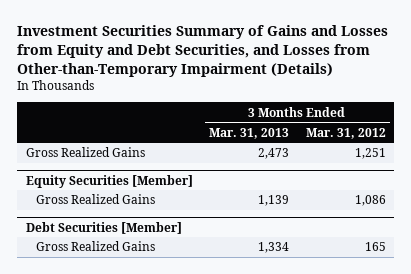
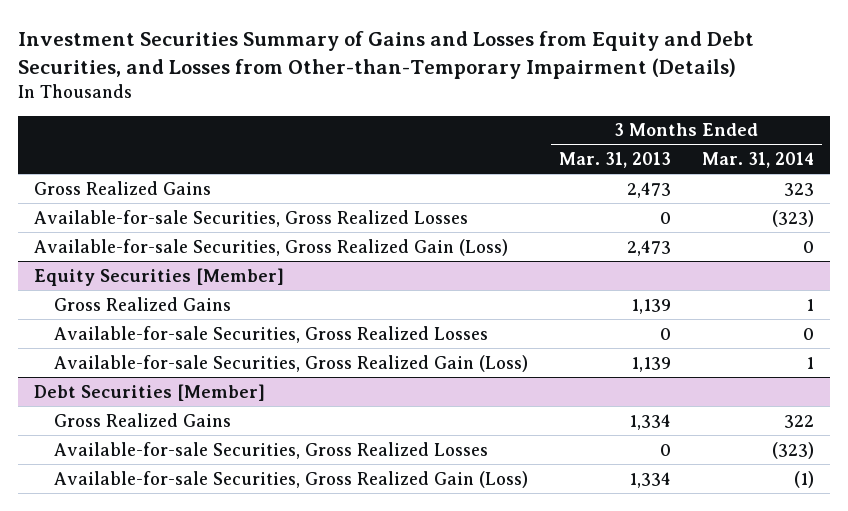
- | 3 Months Ended Mar. 31, 2013 | 3 Months Ended Mar. 31, 2012
+ | 3 Months Ended Mar. 31, 2013 | 3 Months Ended Mar. 31, 2014
+ Available-for-sale Securities, Gross Realized Losses | 0 | (323)
+ Available-for-sale Securities, Gross Realized Gain (Loss) | 2,473 | 0
@ Equity Securities [Member]
+ Available-for-sale Securities, Gross Realized Losses | 0 | 0
+ Available-for-sale Securities, Gross Realized Gain (Loss) | 1,139 | 1
@ Debt Securities [Member]
+ Available-for-sale Securities, Gross Realized Losses | 0 | (323)
+ Available-for-sale Securities, Gross Realized Gain (Loss) | 1,334 | (1)

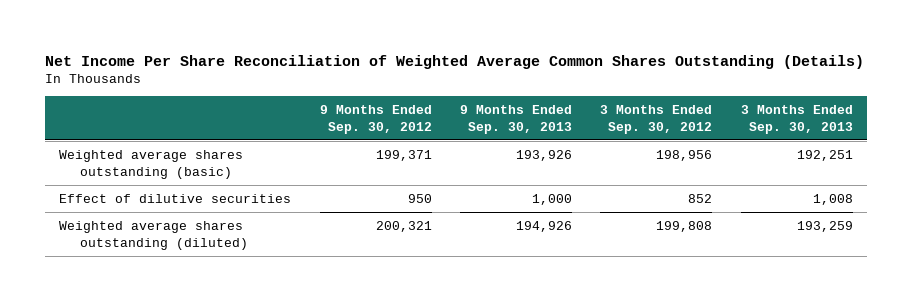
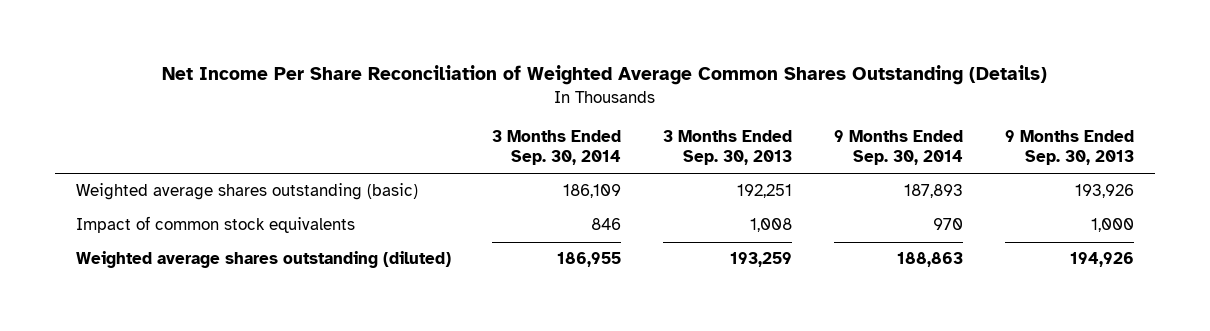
- | 9 Months Ended Sep. 30, 2012 | 9 Months Ended Sep. 30, 2013 | 3 Months Ended Sep. 30, 2012 | 3 Months Ended Sep. 30, 2013
+ | 3 Months Ended Sep. 30, 2014 | 3 Months Ended Sep. 30, 2013 | 9 Months Ended Sep. 30, 2014 | 9 Months Ended Sep. 30, 2013
- Effect of dilutive securities | 950 | 1,000 | 852 | 1,008
+ Impact of common stock equivalents | 846 | 1,008 | 970 | 1,000

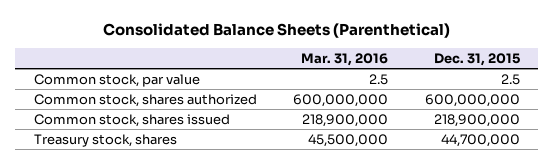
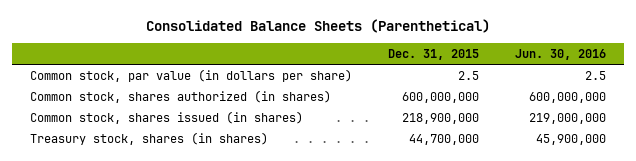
- | Mar. 31, 2016 | Dec. 31, 2015
+ | Dec. 31, 2015 | Jun. 30, 2016
- Common stock, par value | 2.5 | 2.5
- Common stock, shares authorized | 600,000,000 | 600,000,000
- Common stock, shares issued | 218,900,000 | 218,900,000
- Treasury stock, shares | 45,500,000 | 44,700,000
+ Common stock, par value (in dollars per share) | 2.5 | 2.5
+ Common stock, shares authorized (in shares) | 600,000,000 | 600,000,000
+ Common stock, shares issued (in shares) | 218,900,000 | 219,000,000
+ Treasury stock, shares (in shares) | 44,700,000 | 45,900,000

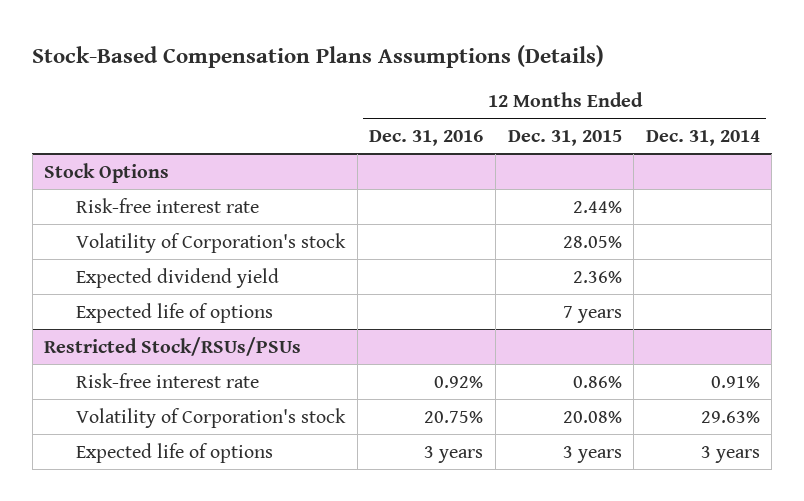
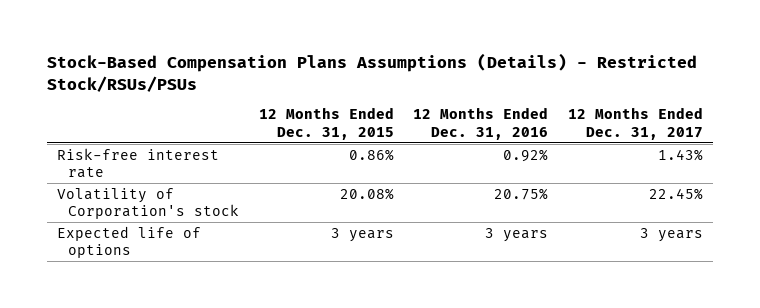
- Stock-Based Compensation Plans Assumptions (Details)
+ Stock-Based Compensation Plans Assumptions (Details) - Restricted Stock/RSUs/PSUs
- | 12 Months Ended Dec. 31, 2016 | 12 Months Ended Dec. 31, 2015 | 12 Months Ended Dec. 31, 2014
+ | 12 Months Ended Dec. 31, 2015 | 12 Months Ended Dec. 31, 2016 | 12 Months Ended Dec. 31, 2017
- Stock Options
- Risk-free interest rate | | 2.44% |
- Volatility of Corporation's stock | | 28.05% |
- Expected dividend yield | | 2.36% |
- Expected life of options | | 7 years |
- Restricted Stock/RSUs/PSUs

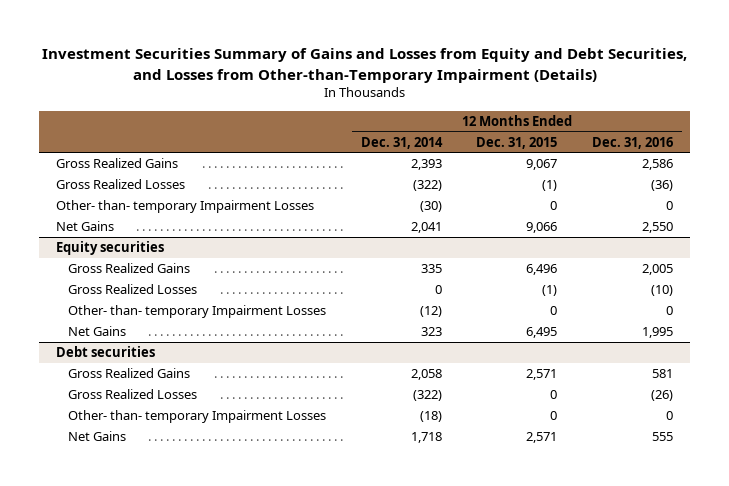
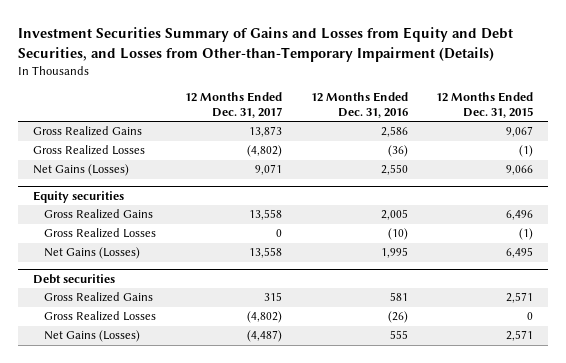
- | 12 Months Ended Dec. 31, 2014 | 12 Months Ended Dec. 31, 2015 | 12 Months Ended Dec. 31, 2016
+ | 12 Months Ended Dec. 31, 2017 | 12 Months Ended Dec. 31, 2016 | 12 Months Ended Dec. 31, 2015
- Other- than- temporary Impairment Losses | (30) | 0 | 0
- Net Gains | 2,041 | 9,066 | 2,550
+ Net Gains (Losses) | 9,071 | 2,550 | 9,066
@ Equity securities
- Other- than- temporary Impairment Losses | (12) | 0 | 0
- Net Gains | 323 | 6,495 | 1,995
+ Net Gains (Losses) | 13,558 | 1,995 | 6,495
@ Debt securities
- Other- than- temporary Impairment Losses | (18) | 0 | 0
- Net Gains | 1,718 | 2,571 | 555
+ Net Gains (Losses) | (4,487) | 555 | 2,571

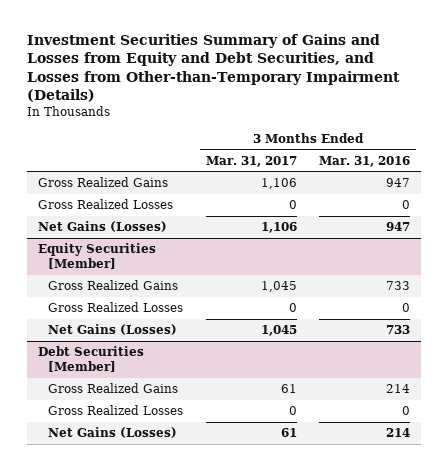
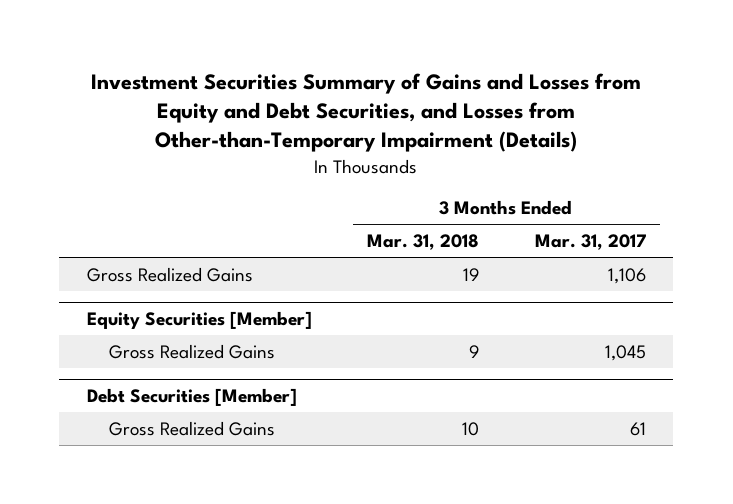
- | 3 Months Ended Mar. 31, 2017 | 3 Months Ended Mar. 31, 2016
+ | 3 Months Ended Mar. 31, 2018 | 3 Months Ended Mar. 31, 2017
- Gross Realized Losses | 0 | 0
- Net Gains (Losses) | 1,106 | 947
@ Equity Securities [Member]
- Gross Realized Losses | 0 | 0
- Net Gains (Losses) | 1,045 | 733
@ Debt Securities [Member]
- Gross Realized Losses | 0 | 0
- Net Gains (Losses) | 61 | 214

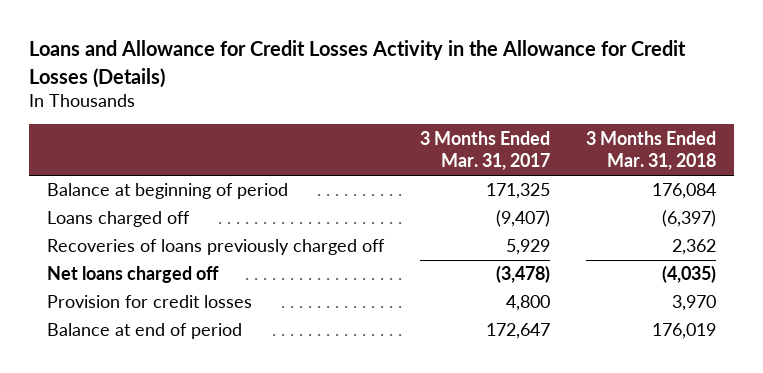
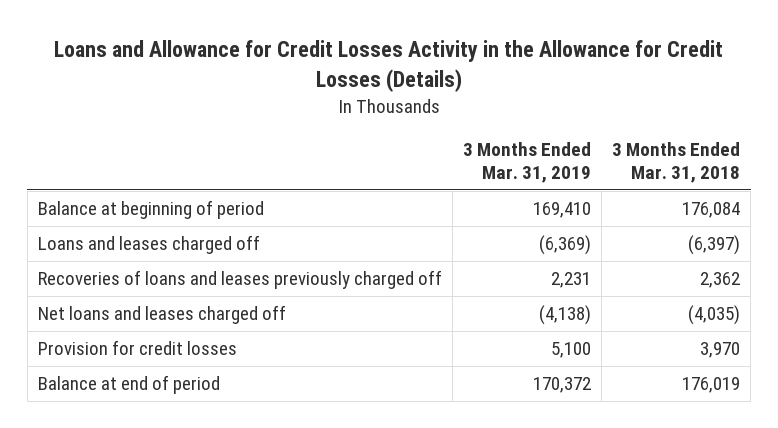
- | 3 Months Ended Mar. 31, 2017 | 3 Months Ended Mar. 31, 2018
+ | 3 Months Ended Mar. 31, 2019 | 3 Months Ended Mar. 31, 2018
- Loans charged off | (9,407) | (6,397)
- Recoveries of loans previously charged off | 5,929 | 2,362
- Net loans charged off | (3,478) | (4,035)
+ Loans and leases charged off | (6,369) | (6,397)
+ Recoveries of loans and leases previously charged off | 2,231 | 2,362
+ Net loans and leases charged off | (4,138) | (4,035)

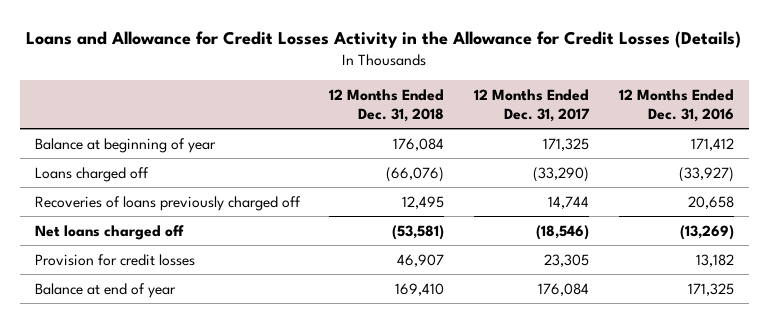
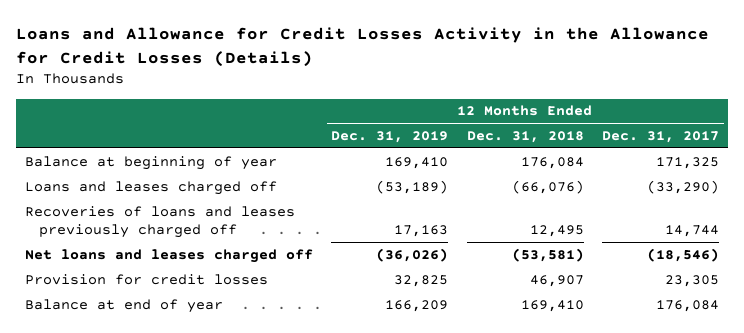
- | 12 Months Ended Dec. 31, 2018 | 12 Months Ended Dec. 31, 2017 | 12 Months Ended Dec. 31, 2016
+ | 12 Months Ended Dec. 31, 2019 | 12 Months Ended Dec. 31, 2018 | 12 Months Ended Dec. 31, 2017
- Loans charged off | (66,076) | (33,290) | (33,927)
- Recoveries of loans previously charged off | 12,495 | 14,744 | 20,658
- Net loans charged off | (53,581) | (18,546) | (13,269)
+ Loans and leases charged off | (53,189) | (66,076) | (33,290)
+ Recoveries of loans and leases previously charged off | 17,163 | 12,495 | 14,744
+ Net loans and leases charged off | (36,026) | (53,581) | (18,546)

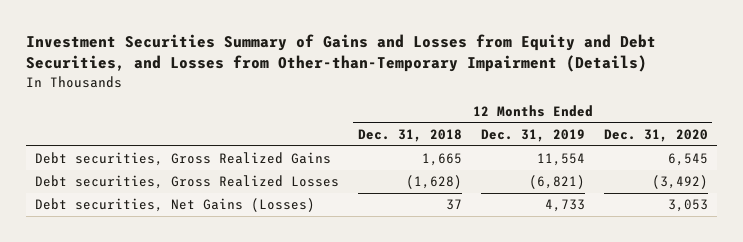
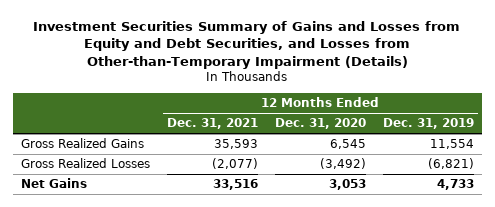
- | 12 Months Ended Dec. 31, 2018 | 12 Months Ended Dec. 31, 2019 | 12 Months Ended Dec. 31, 2020
+ | 12 Months Ended Dec. 31, 2021 | 12 Months Ended Dec. 31, 2020 | 12 Months Ended Dec. 31, 2019
- Debt securities, Gross Realized Gains | 1,665 | 11,554 | 6,545
- Debt securities, Gross Realized Losses | (1,628) | (6,821) | (3,492)
- Debt securities, Net Gains (Losses) | 37 | 4,733 | 3,053
+ Gross Realized Gains | 35,593 | 6,545 | 11,554
+ Gross Realized Losses | (2,077) | (3,492) | (6,821)
+ Net Gains | 33,516 | 3,053 | 4,733

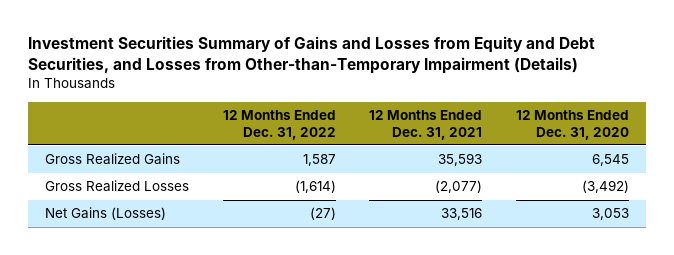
- | 12 Months Ended Dec. 31, 2021 | 12 Months Ended Dec. 31, 2020 | 12 Months Ended Dec. 31, 2019
+ | 12 Months Ended Dec. 31, 2022 | 12 Months Ended Dec. 31, 2021 | 12 Months Ended Dec. 31, 2020
- Net Gains | 33,516 | 3,053 | 4,733
+ Net Gains (Losses) | (27) | 33,516 | 3,053

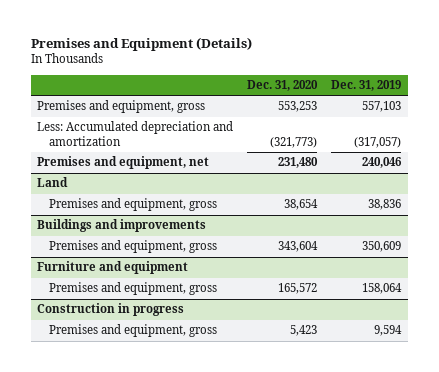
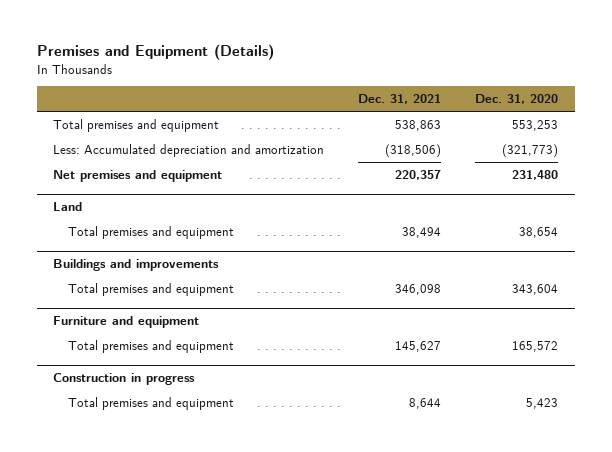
- | Dec. 31, 2020 | Dec. 31, 2019
+ | Dec. 31, 2021 | Dec. 31, 2020
- Premises and equipment, gross | 553,253 | 557,103
+ Total premises and equipment | 538,863 | 553,253
- Premises and equipment, net | 231,480 | 240,046
+ Net premises and equipment | 220,357 | 231,480
@ Land
- Premises and equipment, gross | 38,654 | 38,836
+ Total premises and equipment | 38,494 | 38,654
@ Buildings and improvements
- Premises and equipment, gross | 343,604 | 350,609
+ Total premises and equipment | 346,098 | 343,604
@ Furniture and equipment
- Premises and equipment, gross | 165,572 | 158,064
+ Total premises and equipment | 145,627 | 165,572
@ Construction in progress
- Premises and equipment, gross | 5,423 | 9,594
+ Total premises and equipment | 8,644 | 5,423

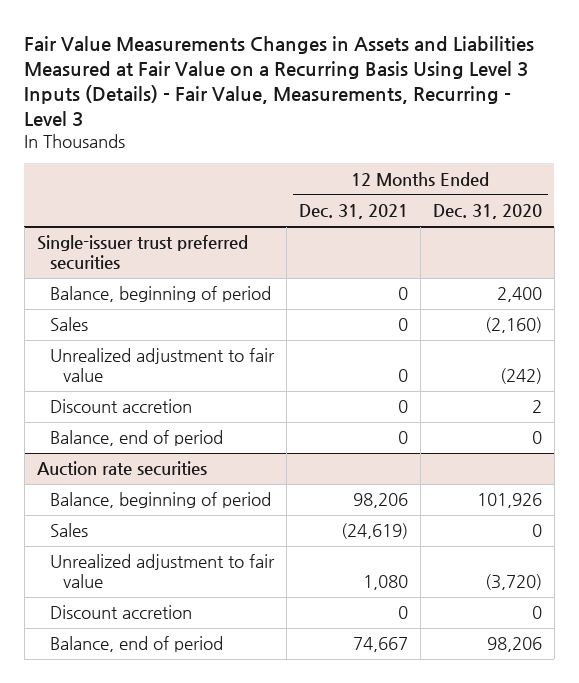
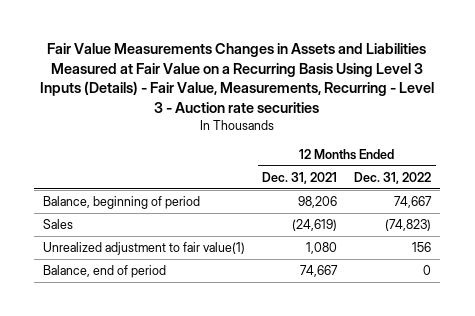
- Fair Value Measurements Changes in Assets and Liabilities Measured at Fair Value on a Recurring Basis Using Level 3 Inputs (Details) - Fair Value, Measurements, Recurring - Level 3
+ Fair Value Measurements Changes in Assets and Liabilities Measured at Fair Value on a Recurring Basis Using Level 3 Inputs (Details) - Fair Value, Measurements, Recurring - Level 3 - Auction rate securities
- | 12 Months Ended Dec. 31, 2021 | 12 Months Ended Dec. 31, 2020
+ | 12 Months Ended Dec. 31, 2021 | 12 Months Ended Dec. 31, 2022
- Single-issuer trust preferred securities
- Balance, beginning of period | 0 | 2,400
- Sales | 0 | (2,160)
- Unrealized adjustment to fair value | 0 | (242)
- Discount accretion | 0 | 2
- Balance, end of period | 0 | 0
- Auction rate securities
- Unrealized adjustment to fair value | 1,080 | (3,720)
- Discount accretion | 0 | 0
+ Unrealized adjustment to fair value(1) | 1,080 | 156

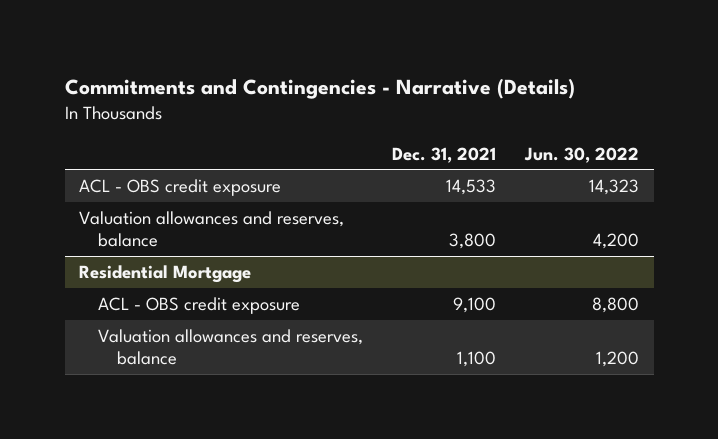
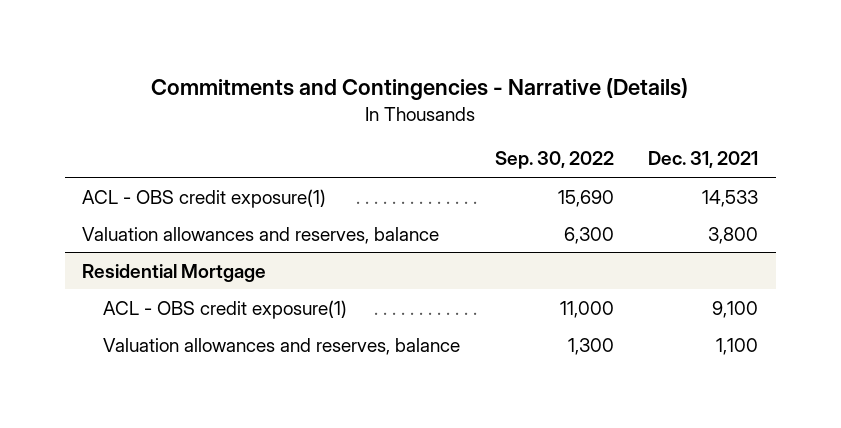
- | Dec. 31, 2021 | Jun. 30, 2022
+ | Sep. 30, 2022 | Dec. 31, 2021
- ACL - OBS credit exposure | 14,533 | 14,323
+ ACL - OBS credit exposure(1) | 15,690 | 14,533
@ Residential Mortgage
- ACL - OBS credit exposure | 9,100 | 8,800
+ ACL - OBS credit exposure(1) | 11,000 | 9,100

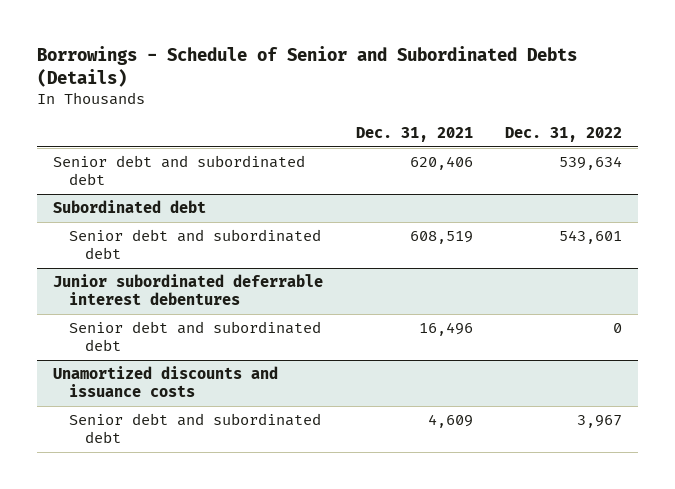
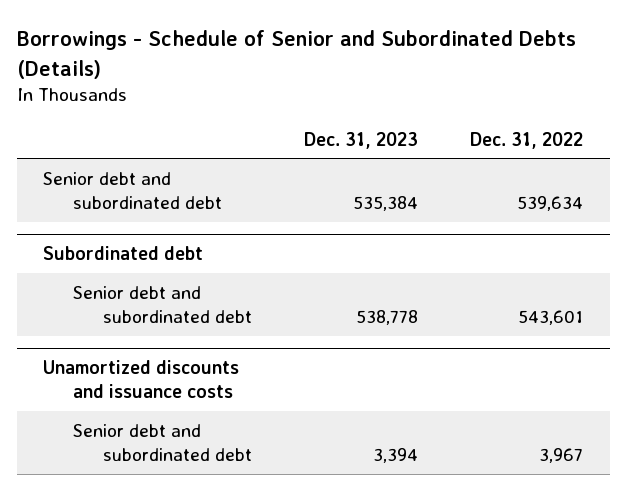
- | Dec. 31, 2021 | Dec. 31, 2022
+ | Dec. 31, 2023 | Dec. 31, 2022
- Junior subordinated deferrable interest debentures
- Senior debt and subordinated debt | 16,496 | 0

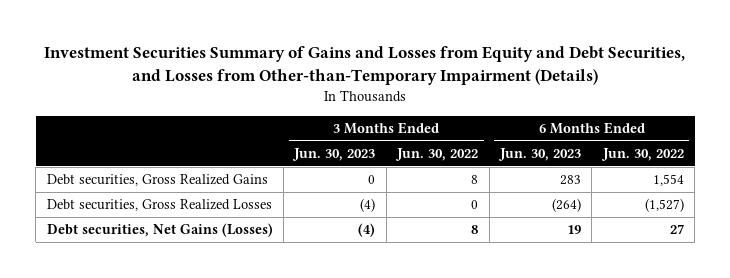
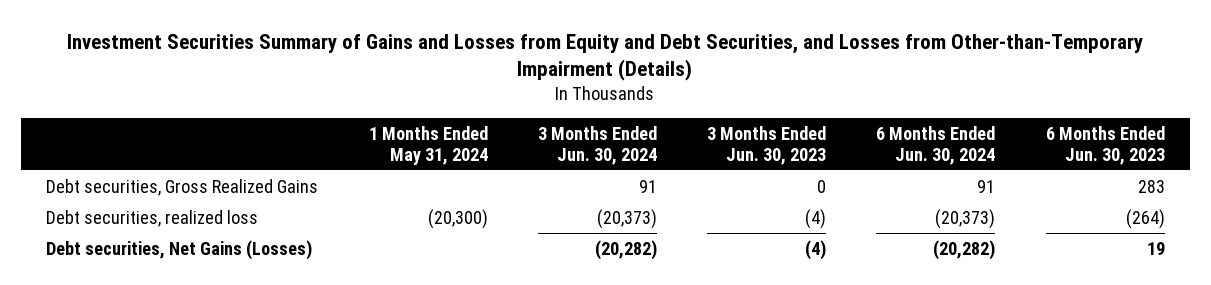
- | 3 Months Ended Jun. 30, 2023 | 3 Months Ended Jun. 30, 2022 | 6 Months Ended Jun. 30, 2023 | 6 Months Ended Jun. 30, 2022
+ | 1 Months Ended May 31, 2024 | 3 Months Ended Jun. 30, 2024 | 3 Months Ended Jun. 30, 2023 | 6 Months Ended Jun. 30, 2024 | 6 Months Ended Jun. 30, 2023
- Debt securities, Gross Realized Losses | (4) | 0 | (264) | (1,527)
+ Debt securities, realized loss | (20,300) | (20,373) | (4) | (20,373) | (264)

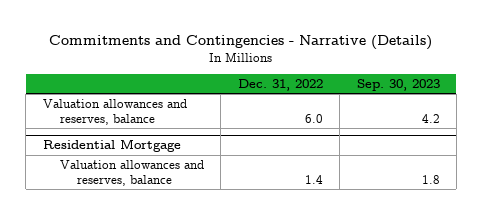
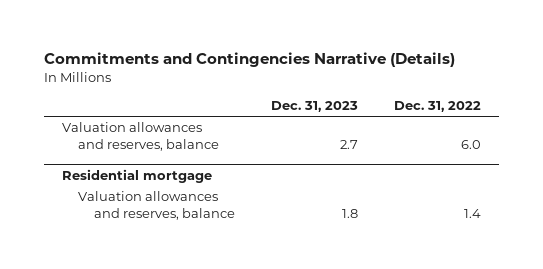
- Commitments and Contingencies - Narrative (Details)
+ Commitments and Contingencies Narrative (Details)
- | Dec. 31, 2022 | Sep. 30, 2023
+ | Dec. 31, 2023 | Dec. 31, 2022
- Residential Mortgage
+ Residential mortgage

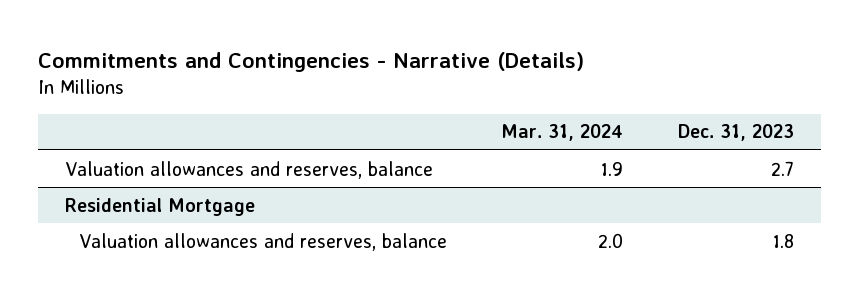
- Commitments and Contingencies Narrative (Details)
+ Commitments and Contingencies - Narrative (Details)
- | Dec. 31, 2023 | Dec. 31, 2022
+ | Mar. 31, 2024 | Dec. 31, 2023
- Residential mortgage
+ Residential Mortgage

